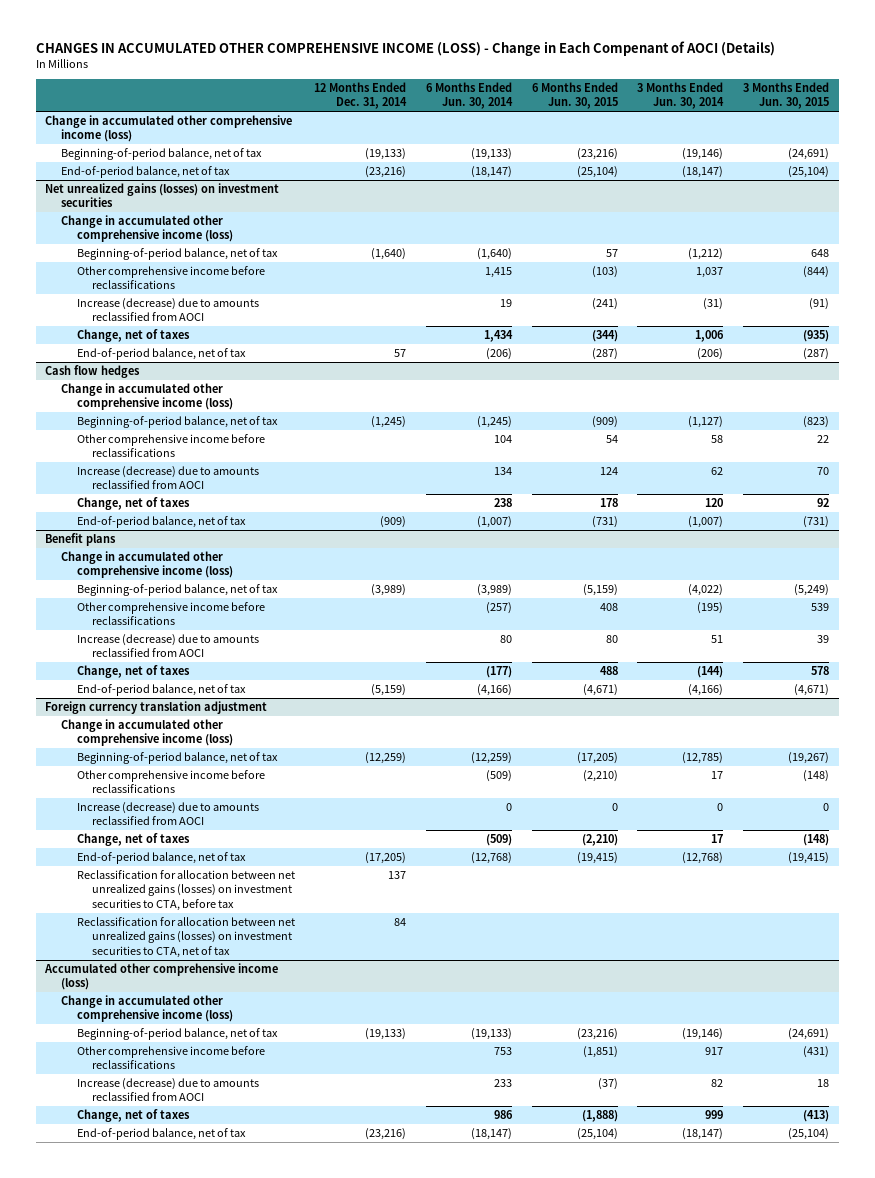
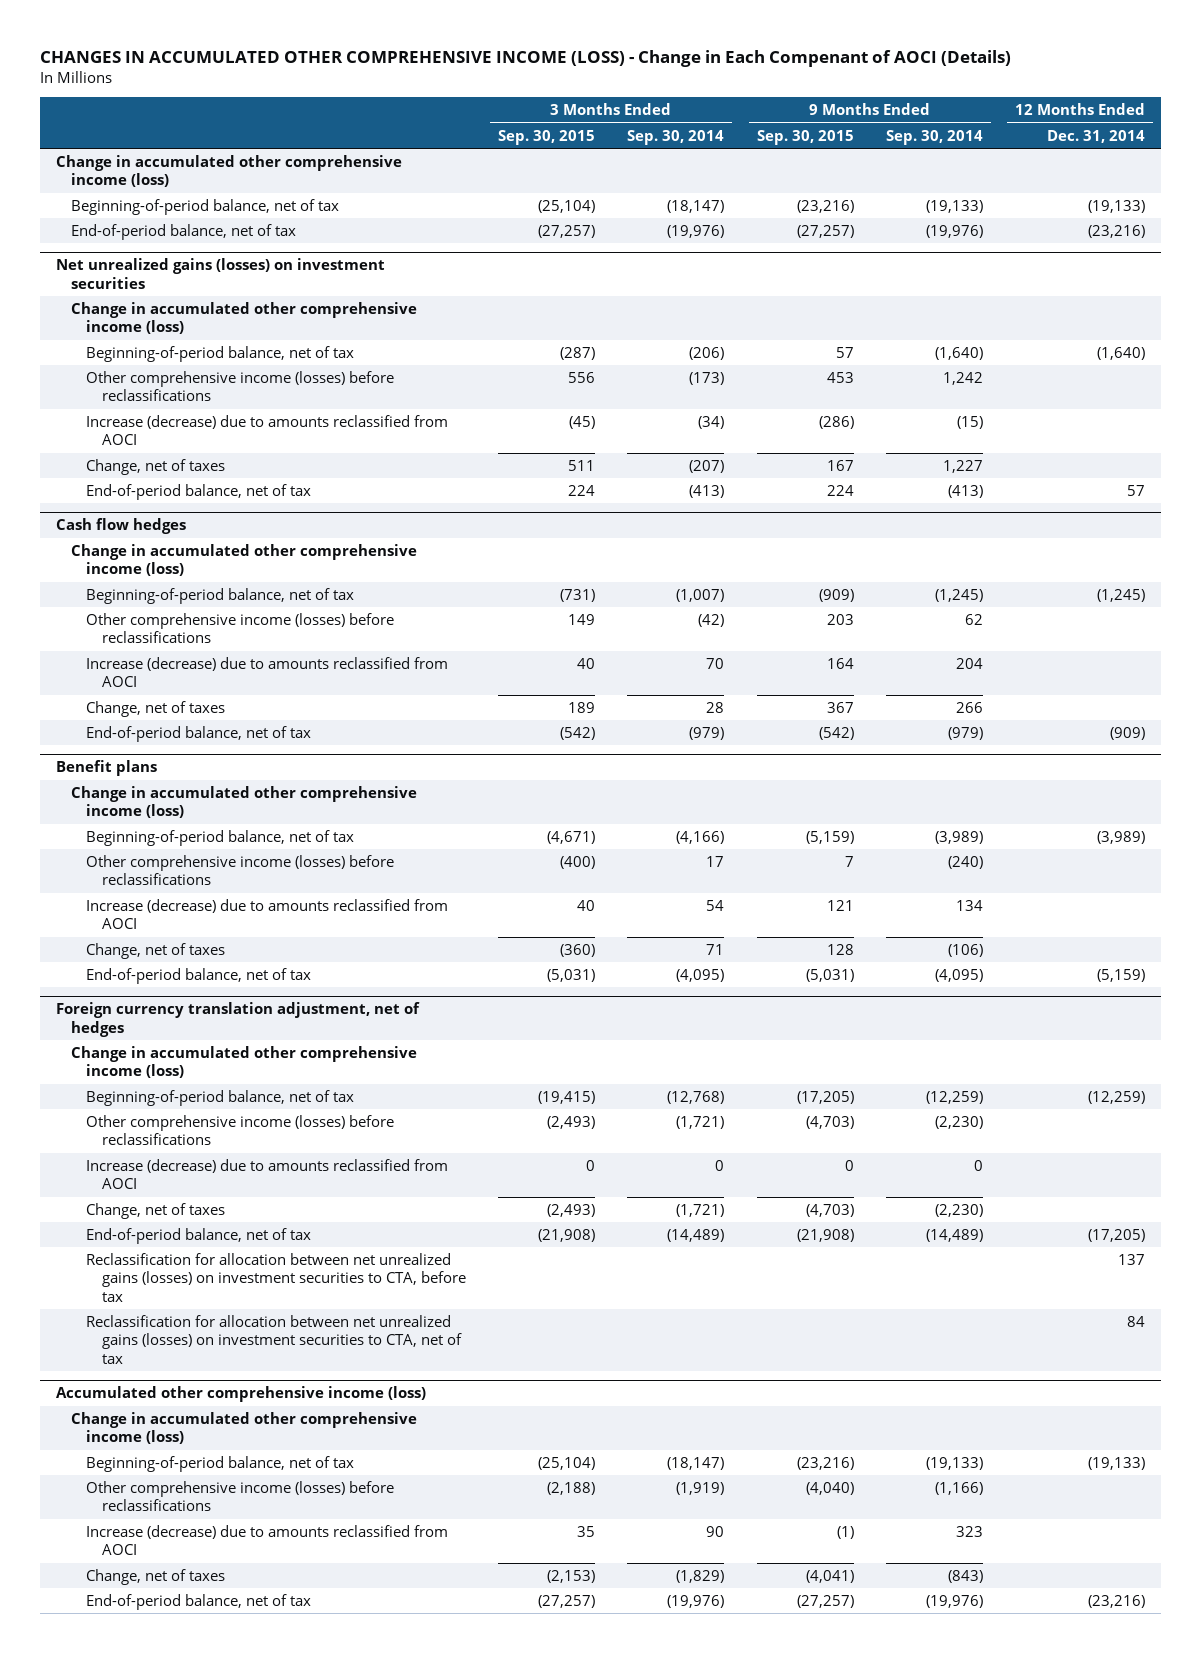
- | 12 Months Ended Dec. 31, 2014 | 6 Months Ended Jun. 30, 2014 | 6 Months Ended Jun. 30, 2015 | 3 Months Ended Jun. 30, 2014 | 3 Months Ended Jun. 30, 2015
+ | 3 Months Ended Sep. 30, 2015 | 3 Months Ended Sep. 30, 2014 | 9 Months Ended Sep. 30, 2015 | 9 Months Ended Sep. 30, 2014 | 12 Months Ended Dec. 31, 2014
@ Net unrealized gains (losses) on investment securities
- Other comprehensive income before reclassifications | | 1,415 | (103) | 1,037 | (844)
+ Other comprehensive income (losses) before reclassifications | 556 | (173) | 453 | 1,242 |
@ Cash flow hedges
- Other comprehensive income before reclassifications | | 104 | 54 | 58 | 22
+ Other comprehensive income (losses) before reclassifications | 149 | (42) | 203 | 62 |
@ Benefit plans
- Other comprehensive income before reclassifications | | (257) | 408 | (195) | 539
+ Other comprehensive income (losses) before reclassifications | (400) | 17 | 7 | (240) |
- Foreign currency translation adjustment
+ Foreign currency translation adjustment, net of hedges
- Other comprehensive income before reclassifications | | (509) | (2,210) | 17 | (148)
+ Other comprehensive income (losses) before reclassifications | (2,493) | (1,721) | (4,703) | (2,230) |
@ Accumulated other comprehensive income (loss)
- Other comprehensive income before reclassifications | | 753 | (1,851) | 917 | (431)
+ Other comprehensive income (losses) before reclassifications | (2,188) | (1,919) | (4,040) | (1,166) |

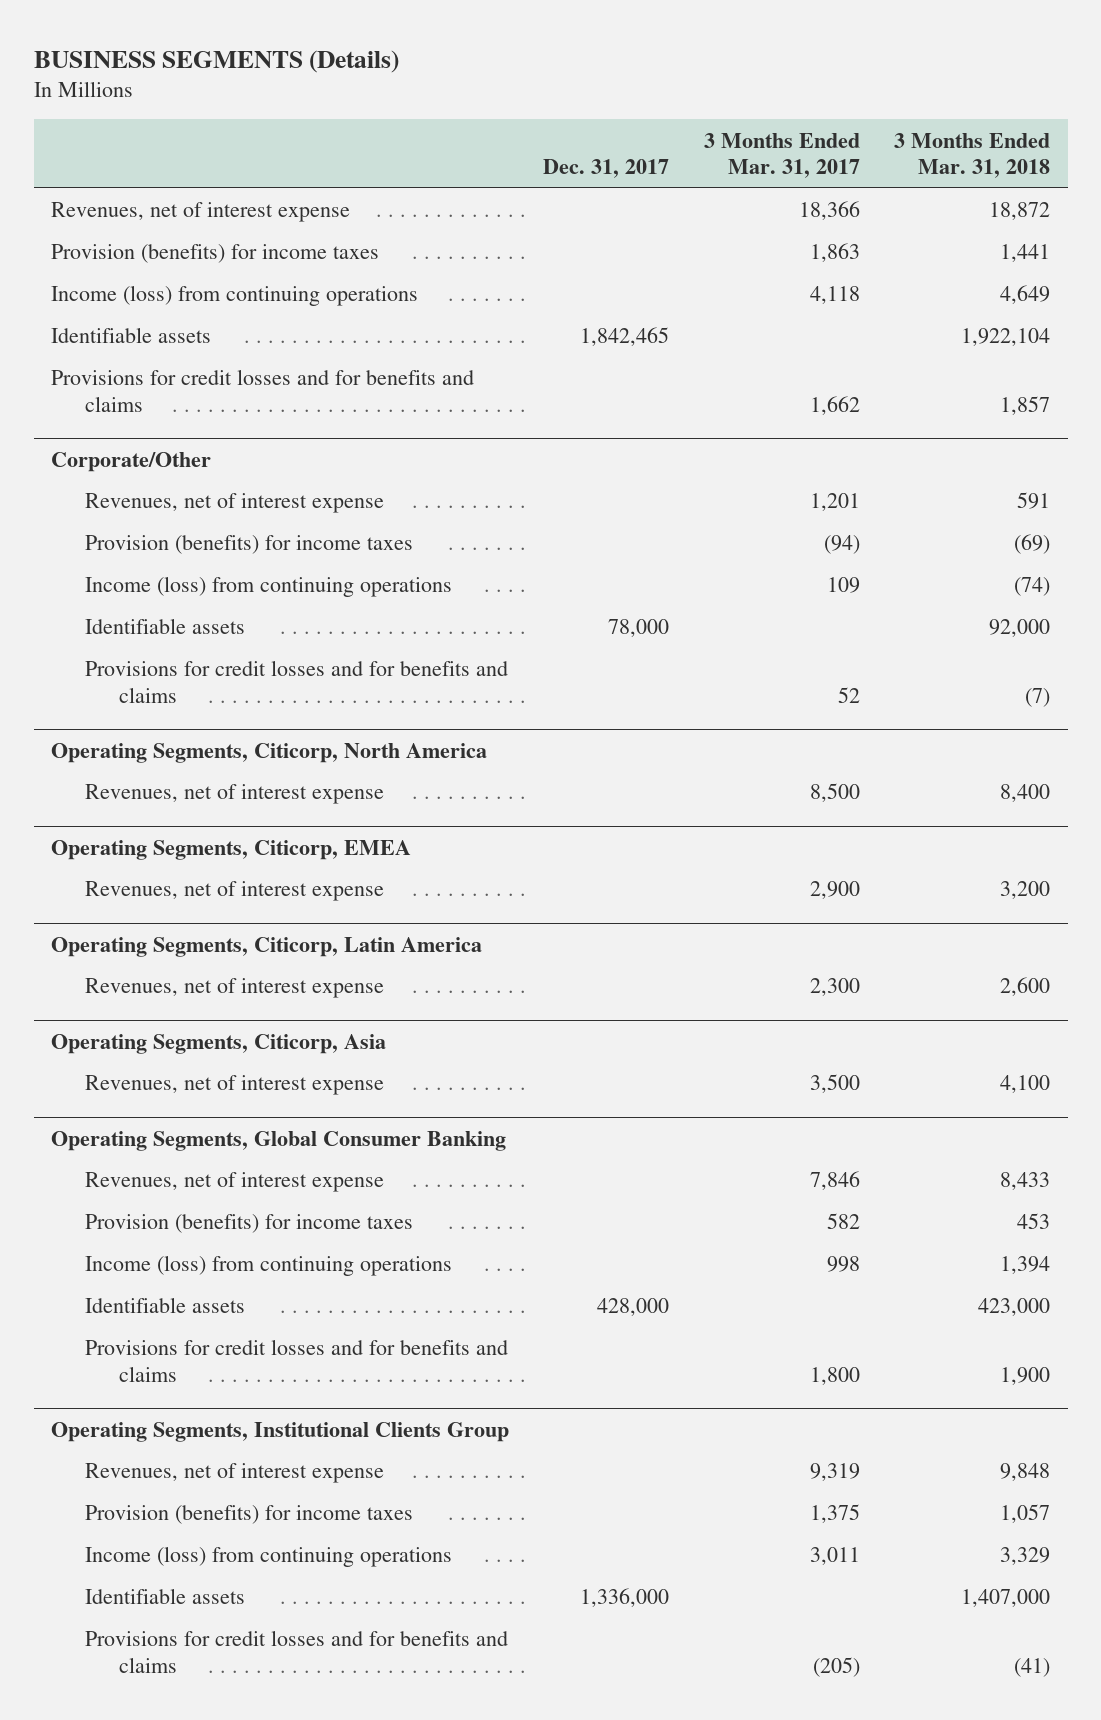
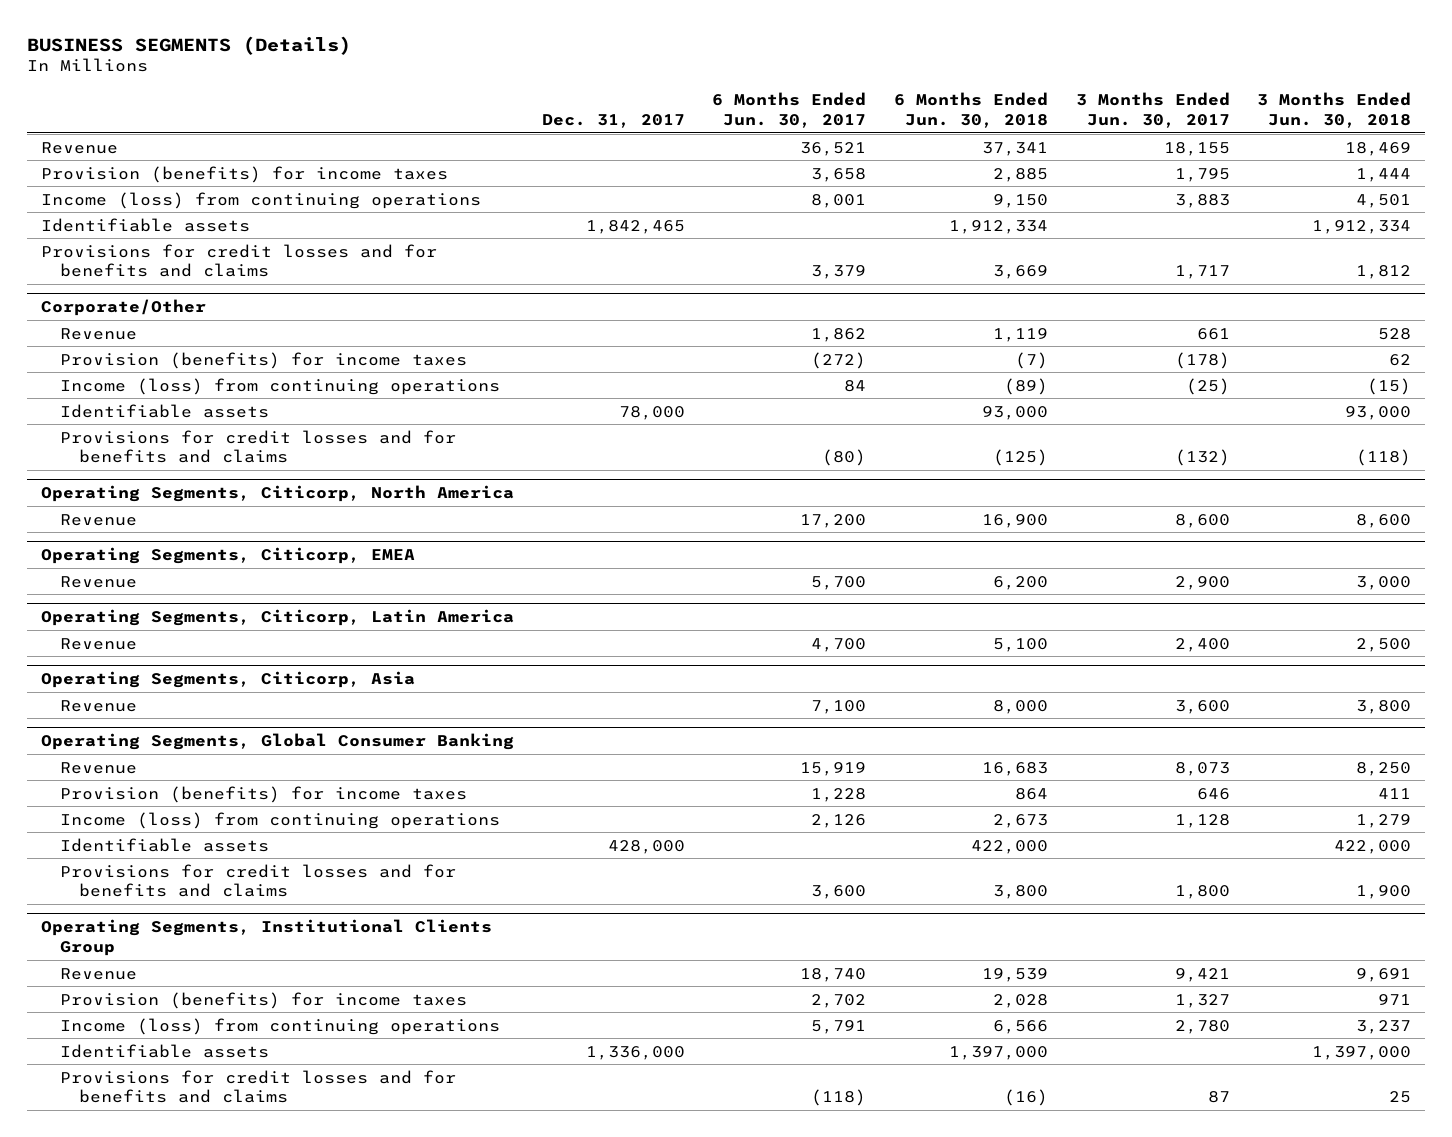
- | Dec. 31, 2017 | 3 Months Ended Mar. 31, 2017 | 3 Months Ended Mar. 31, 2018
+ | Dec. 31, 2017 | 6 Months Ended Jun. 30, 2017 | 6 Months Ended Jun. 30, 2018 | 3 Months Ended Jun. 30, 2017 | 3 Months Ended Jun. 30, 2018
- Revenues, net of interest expense | | 18,366 | 18,872
+ Revenue | | 36,521 | 37,341 | 18,155 | 18,469
@ Corporate/Other
- Revenues, net of interest expense | | 1,201 | 591
+ Revenue | | 1,862 | 1,119 | 661 | 528
@ Operating Segments, Citicorp, North America
- Revenues, net of interest expense | | 8,500 | 8,400
+ Revenue | | 17,200 | 16,900 | 8,600 | 8,600
@ Operating Segments, Citicorp, EMEA
- Revenues, net of interest expense | | 2,900 | 3,200
+ Revenue | | 5,700 | 6,200 | 2,900 | 3,000
@ Operating Segments, Citicorp, Latin America
- Revenues, net of interest expense | | 2,300 | 2,600
+ Revenue | | 4,700 | 5,100 | 2,400 | 2,500
@ Operating Segments, Citicorp, Asia
- Revenues, net of interest expense | | 3,500 | 4,100
+ Revenue | | 7,100 | 8,000 | 3,600 | 3,800
@ Operating Segments, Global Consumer Banking
- Revenues, net of interest expense | | 7,846 | 8,433
+ Revenue | | 15,919 | 16,683 | 8,073 | 8,250
@ Operating Segments, Institutional Clients Group
- Revenues, net of interest expense | | 9,319 | 9,848
+ Revenue | | 18,740 | 19,539 | 9,421 | 9,691

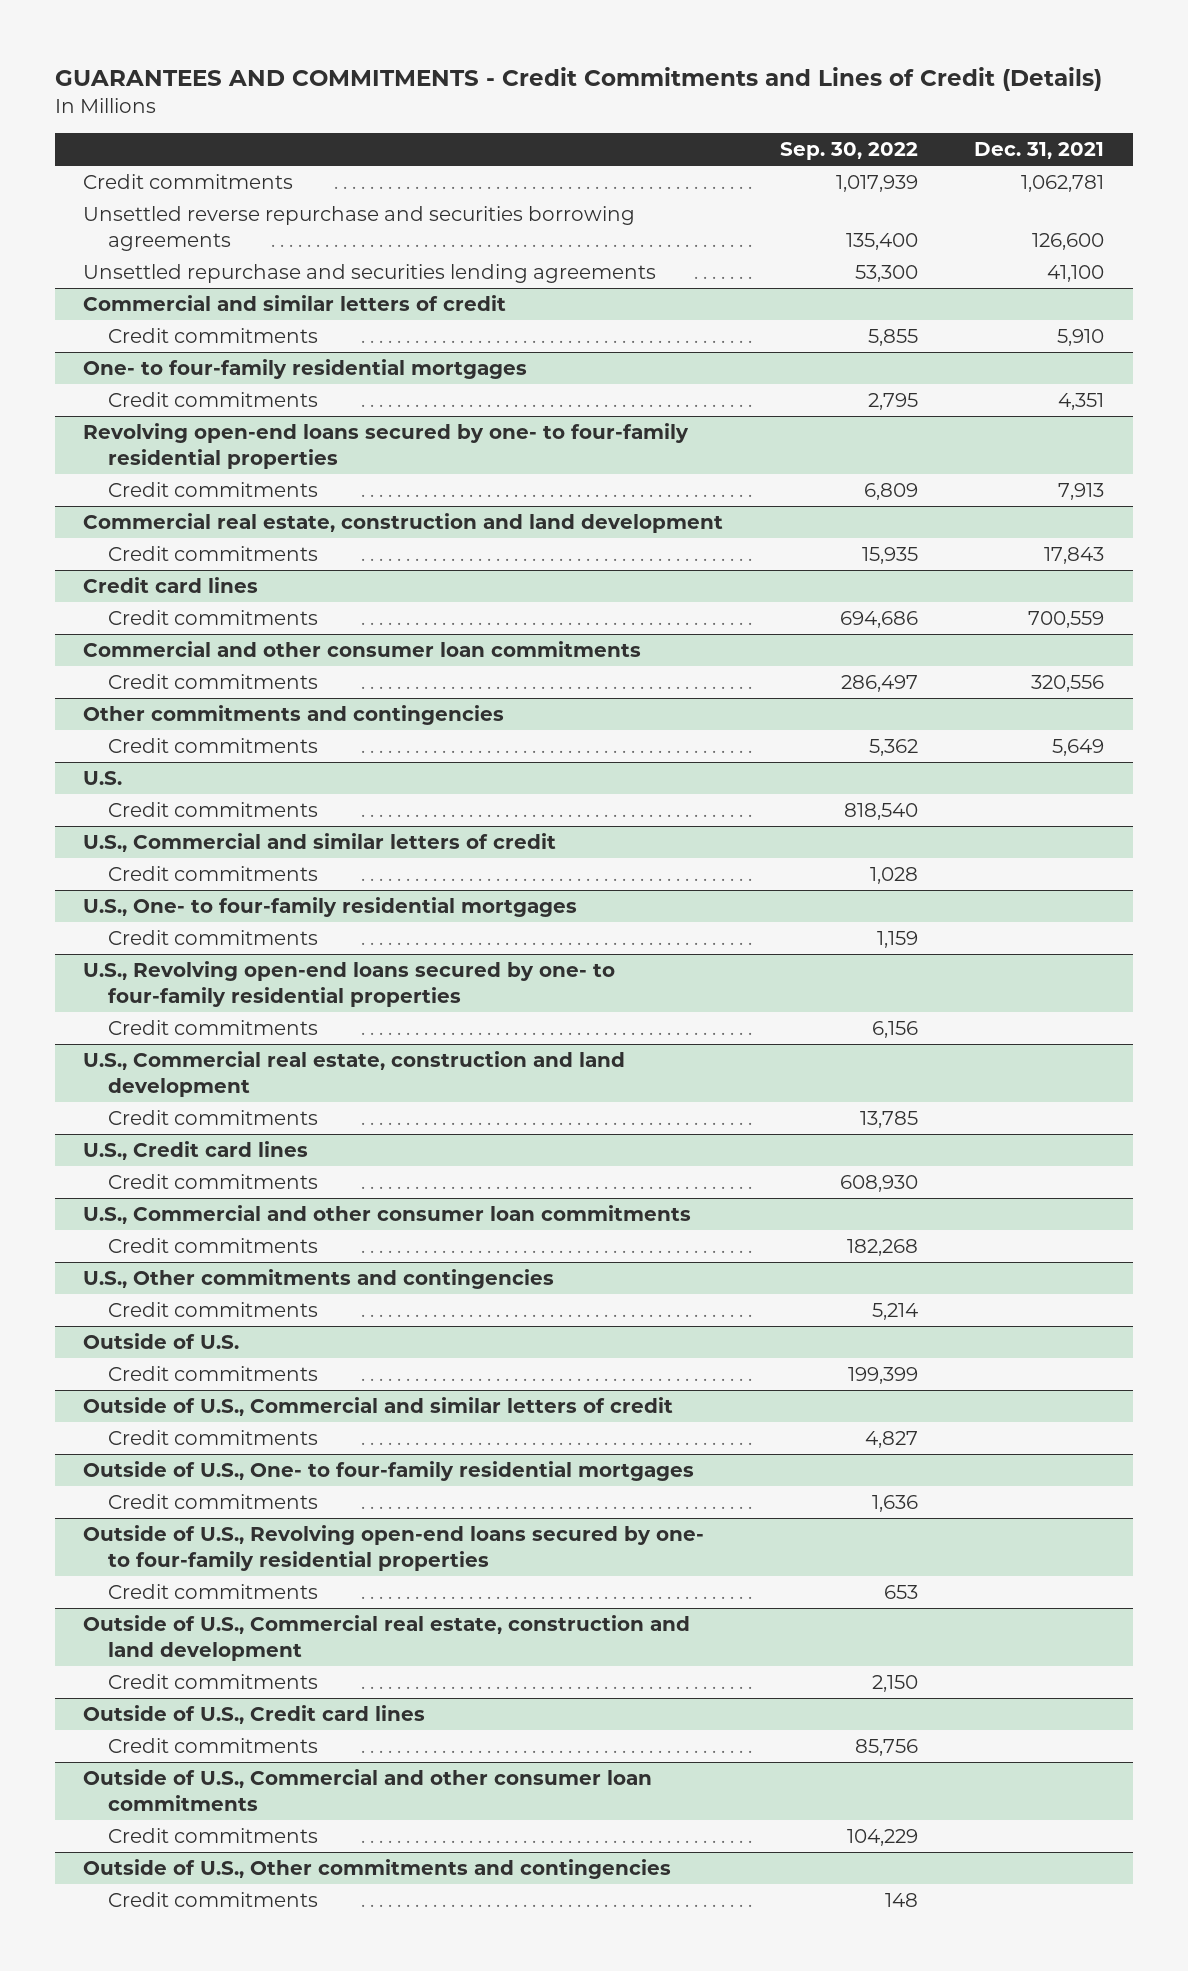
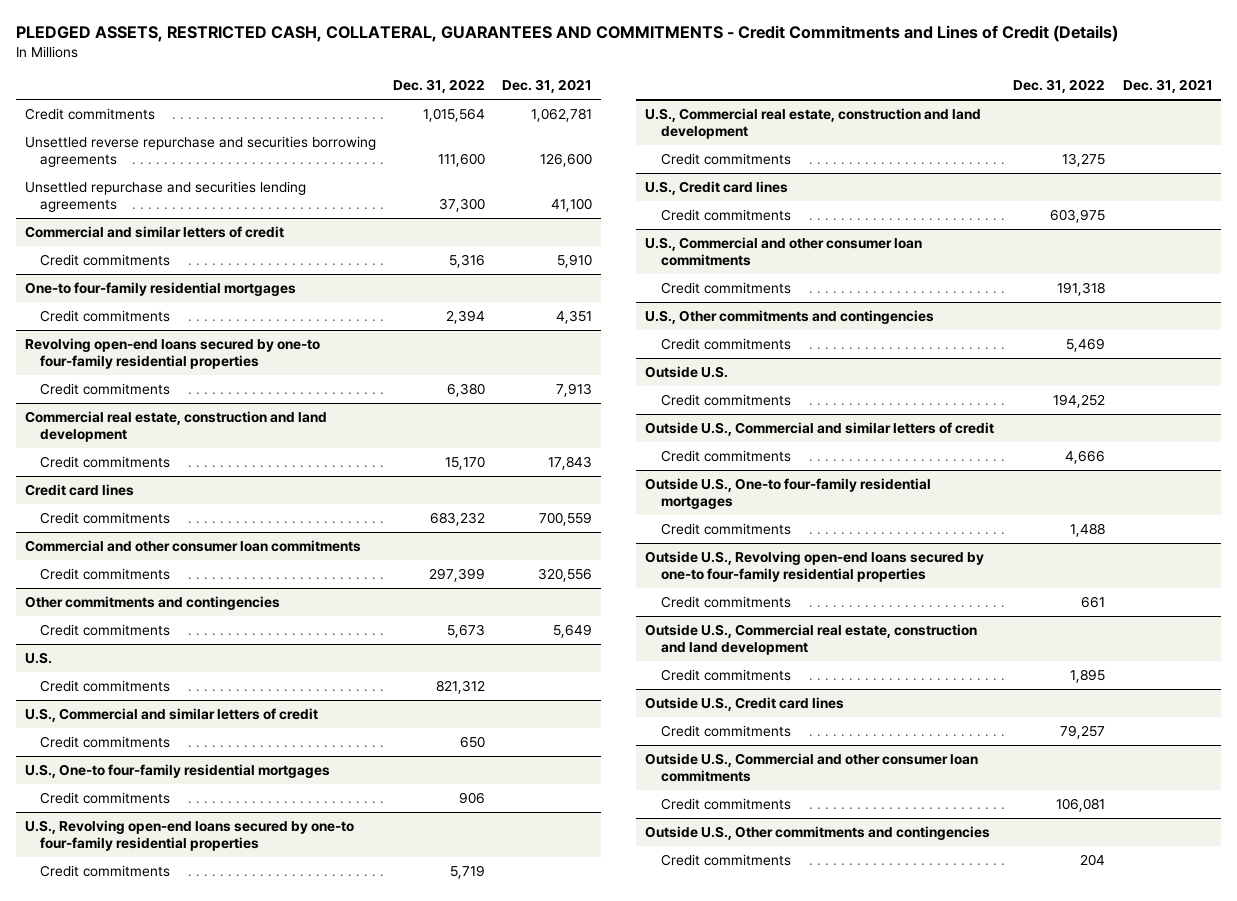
- GUARANTEES AND COMMITMENTS - Credit Commitments and Lines of Credit (Details)
+ PLEDGED ASSETS, RESTRICTED CASH, COLLATERAL, GUARANTEES AND COMMITMENTS - Credit Commitments and Lines of Credit (Details)
- | Sep. 30, 2022 | Dec. 31, 2021
+ | Dec. 31, 2022 | Dec. 31, 2021
- One- to four-family residential mortgages
+ One-to four-family residential mortgages
- Revolving open-end loans secured by one- to four-family residential properties
+ Revolving open-end loans secured by one-to four-family residential properties
- U.S., One- to four-family residential mortgages
+ U.S., One-to four-family residential mortgages
- U.S., Revolving open-end loans secured by one- to four-family residential properties
+ U.S., Revolving open-end loans secured by one-to four-family residential properties
- Outside of U.S.
- Credit commitments | 199,399 |
- Outside of U.S., Commercial and similar letters of credit
+ Outside U.S.
+ Credit commitments | 194,252 |
+ Outside U.S., Commercial and similar letters of credit
- Outside of U.S., One- to four-family residential mortgages
+ Outside U.S., One-to four-family residential mortgages
- Outside of U.S., Revolving open-end loans secured by one- to four-family residential properties
+ Outside U.S., Revolving open-end loans secured by one-to four-family residential properties
- Outside of U.S., Commercial real estate, construction and land development
+ Outside U.S., Commercial real estate, construction and land development
- Outside of U.S., Credit card lines
+ Outside U.S., Credit card lines
- Outside of U.S., Commercial and other consumer loan commitments
+ Outside U.S., Commercial and other consumer loan commitments
- Outside of U.S., Other commitments and contingencies
+ Outside U.S., Other commitments and contingencies

